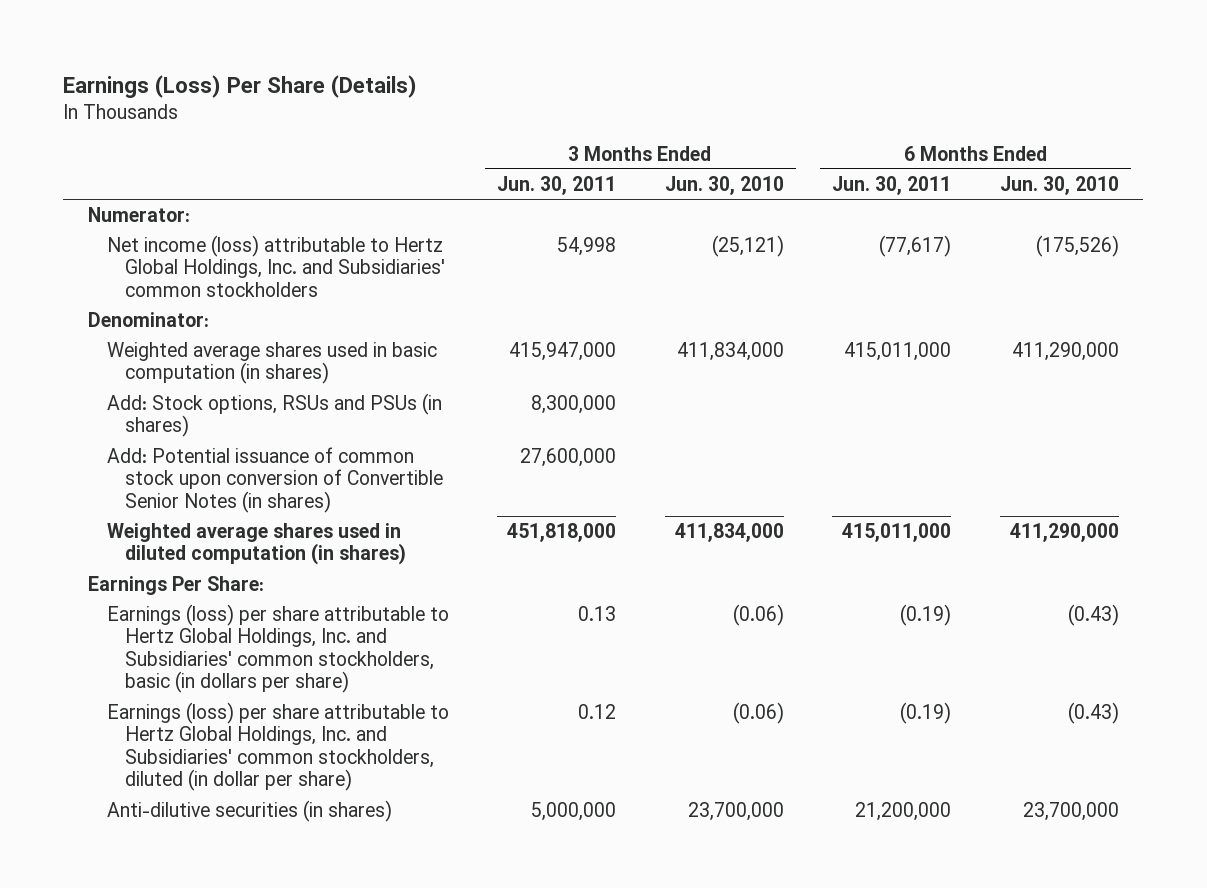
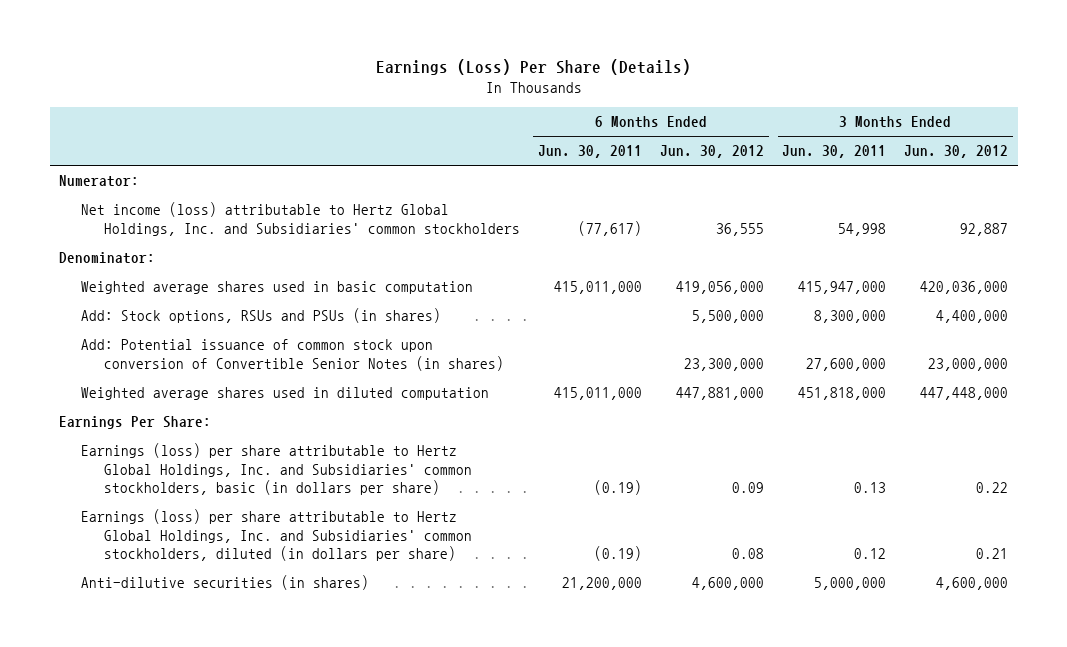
- | 3 Months Ended Jun. 30, 2011 | 3 Months Ended Jun. 30, 2010 | 6 Months Ended Jun. 30, 2011 | 6 Months Ended Jun. 30, 2010
+ | 6 Months Ended Jun. 30, 2011 | 6 Months Ended Jun. 30, 2012 | 3 Months Ended Jun. 30, 2011 | 3 Months Ended Jun. 30, 2012
- Weighted average shares used in basic computation (in shares) | 415,947,000 | 411,834,000 | 415,011,000 | 411,290,000
+ Weighted average shares used in basic computation | 415,011,000 | 419,056,000 | 415,947,000 | 420,036,000
- Weighted average shares used in diluted computation (in shares) | 451,818,000 | 411,834,000 | 415,011,000 | 411,290,000
+ Weighted average shares used in diluted computation | 415,011,000 | 447,881,000 | 451,818,000 | 447,448,000
- Earnings (loss) per share attributable to Hertz Global Holdings, Inc. and Subsidiaries' common stockholders, diluted (in dollar per share) | 0.12 | (0.06) | (0.19) | (0.43)
+ Earnings (loss) per share attributable to Hertz Global Holdings, Inc. and Subsidiaries' common stockholders, diluted (in dollars per share) | (0.19) | 0.08 | 0.12 | 0.21

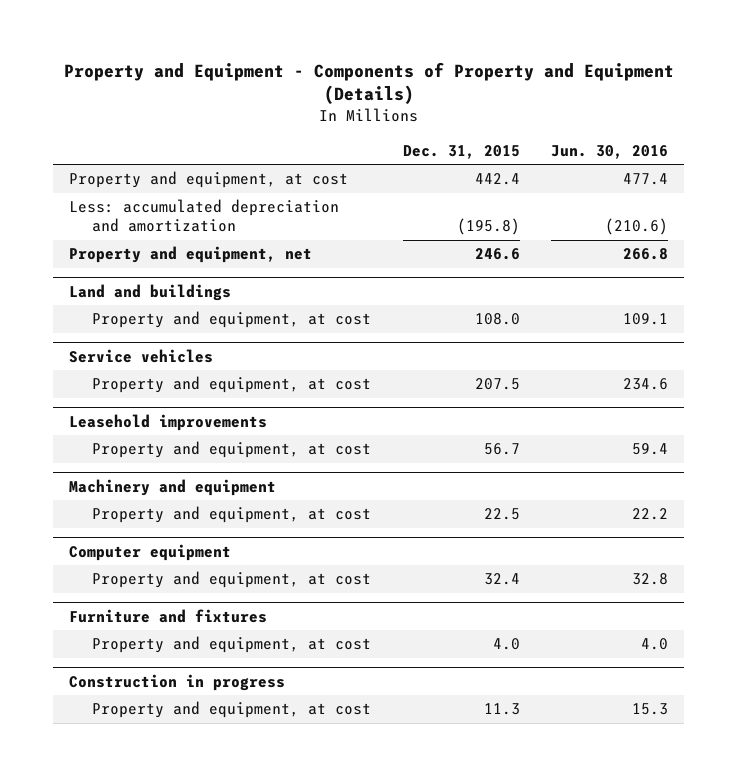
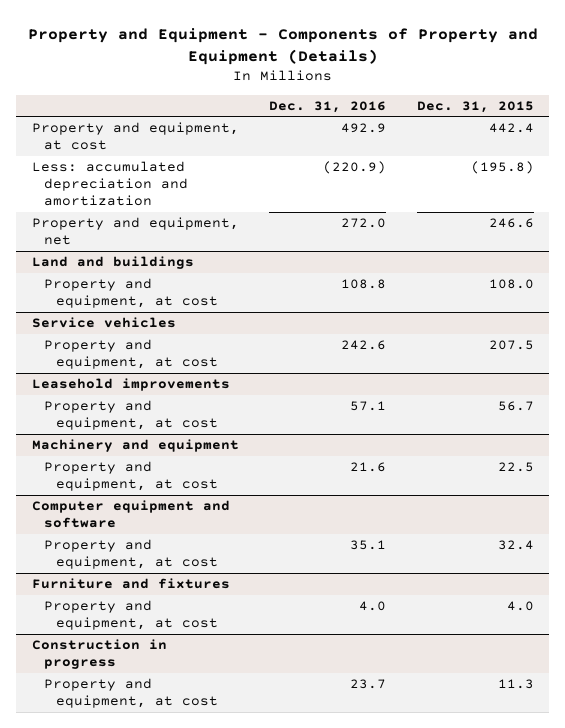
- | Dec. 31, 2015 | Jun. 30, 2016
+ | Dec. 31, 2016 | Dec. 31, 2015
- Computer equipment
+ Computer equipment and software

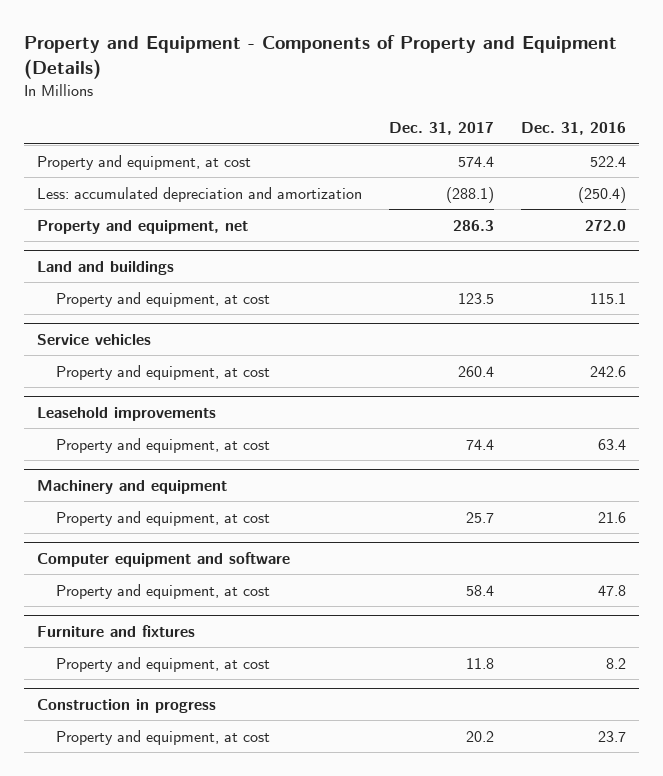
- | Dec. 31, 2016 | Dec. 31, 2015
+ | Dec. 31, 2017 | Dec. 31, 2016
- Property and equipment, at cost | 492.9 | 442.4
- Less: accumulated depreciation and amortization | (220.9) | (195.8)
+ Property and equipment, at cost | 574.4 | 522.4
+ Less: accumulated depreciation and amortization | (288.1) | (250.4)
@ Land and buildings
- Property and equipment, at cost | 108.8 | 108.0
+ Property and equipment, at cost | 123.5 | 115.1
@ Leasehold improvements
- Property and equipment, at cost | 57.1 | 56.7
+ Property and equipment, at cost | 74.4 | 63.4
@ Computer equipment and software
- Property and equipment, at cost | 35.1 | 32.4
+ Property and equipment, at cost | 58.4 | 47.8
@ Furniture and fixtures
- Property and equipment, at cost | 4.0 | 4.0
+ Property and equipment, at cost | 11.8 | 8.2

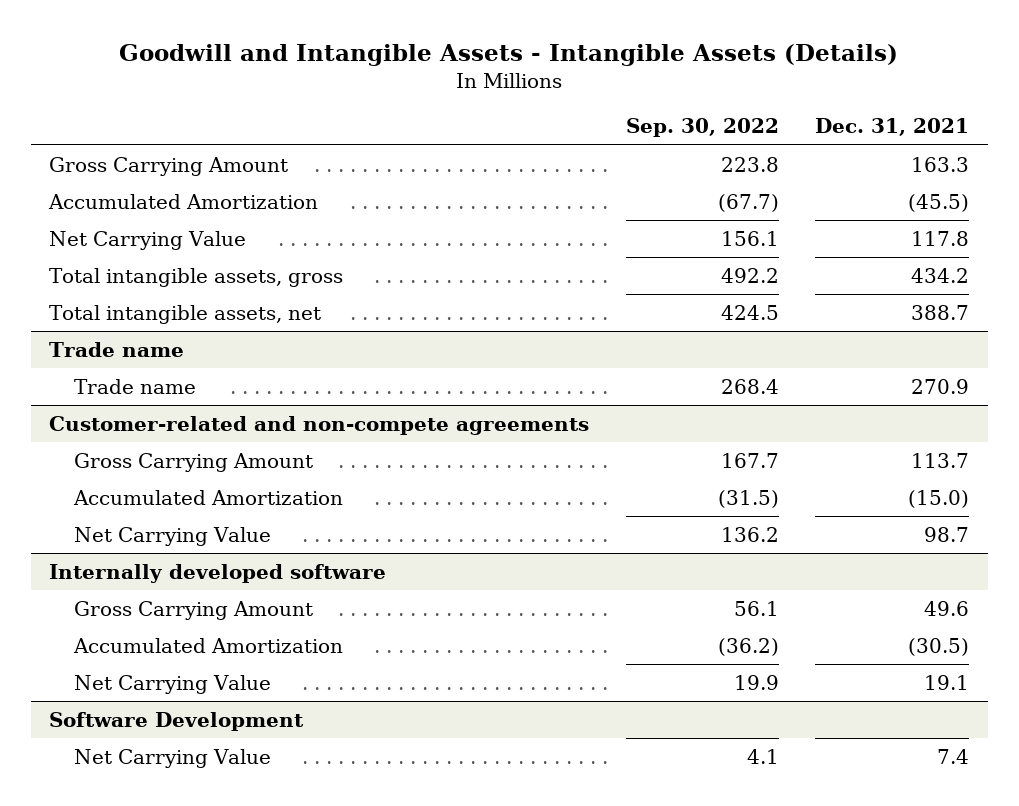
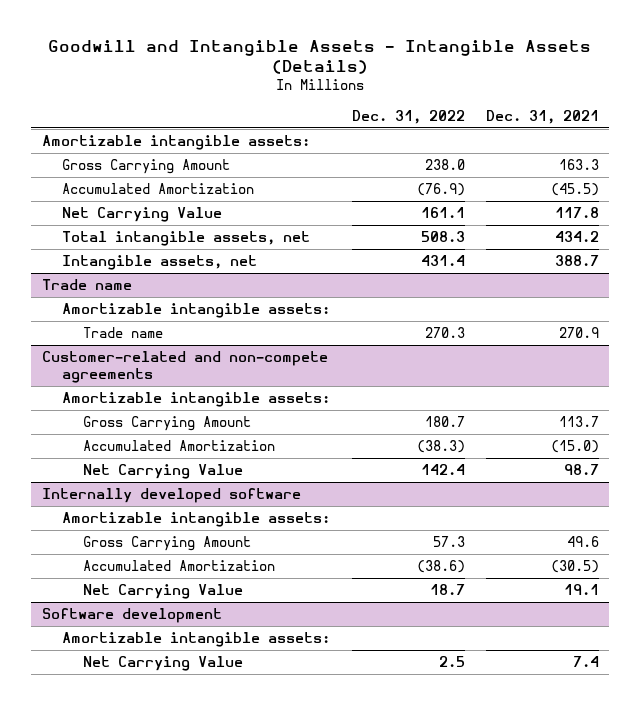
- | Sep. 30, 2022 | Dec. 31, 2021
+ | Dec. 31, 2022 | Dec. 31, 2021
+ Amortizable intangible assets:
- Total intangible assets, gross | 492.2 | 434.2
- Total intangible assets, net | 424.5 | 388.7
+ Total intangible assets, net | 508.3 | 434.2
+ Intangible assets, net | 431.4 | 388.7
@ Trade name
+ Amortizable intangible assets:
@ Customer-related and non-compete agreements
+ Amortizable intangible assets:
@ Internally developed software
+ Amortizable intangible assets:
- Software Development
+ Software development
+ Amortizable intangible assets:

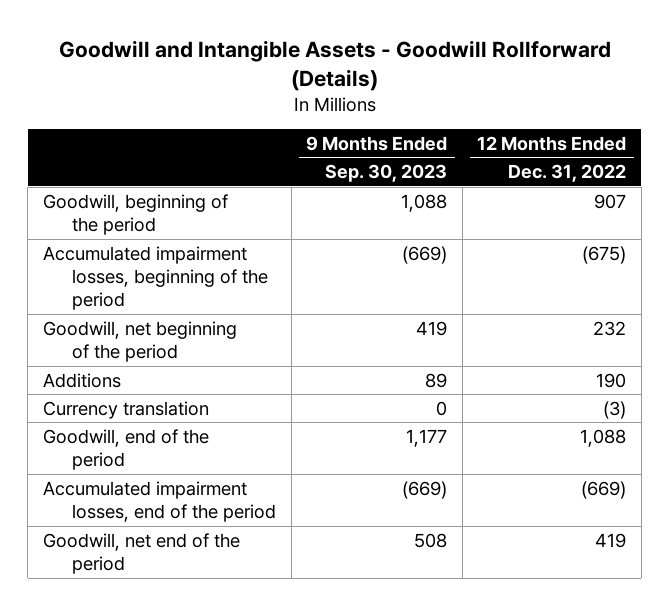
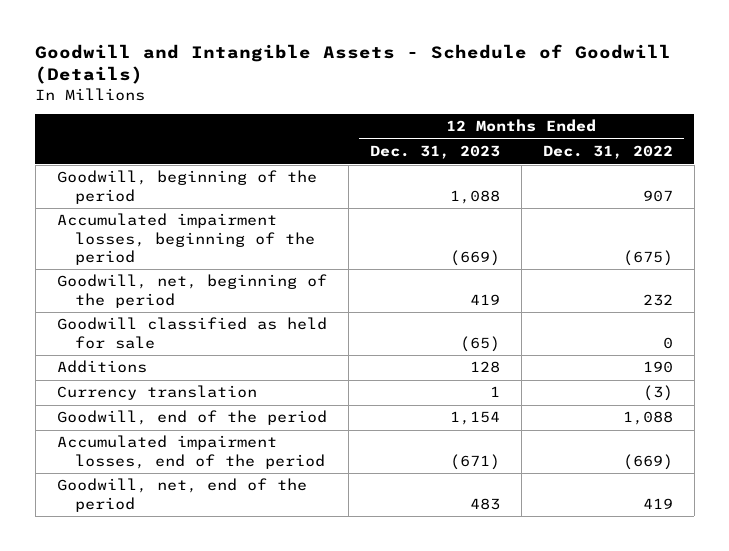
- Goodwill and Intangible Assets - Goodwill Rollforward (Details)
+ Goodwill and Intangible Assets - Schedule of Goodwill (Details)
- | 9 Months Ended Sep. 30, 2023 | 12 Months Ended Dec. 31, 2022
+ | 12 Months Ended Dec. 31, 2023 | 12 Months Ended Dec. 31, 2022
- Goodwill, net beginning of the period | 419 | 232
+ Goodwill, net, beginning of the period | 419 | 232
+ Goodwill classified as held for sale | (65) | 0
- Goodwill, net end of the period | 508 | 419
+ Goodwill, net, end of the period | 483 | 419

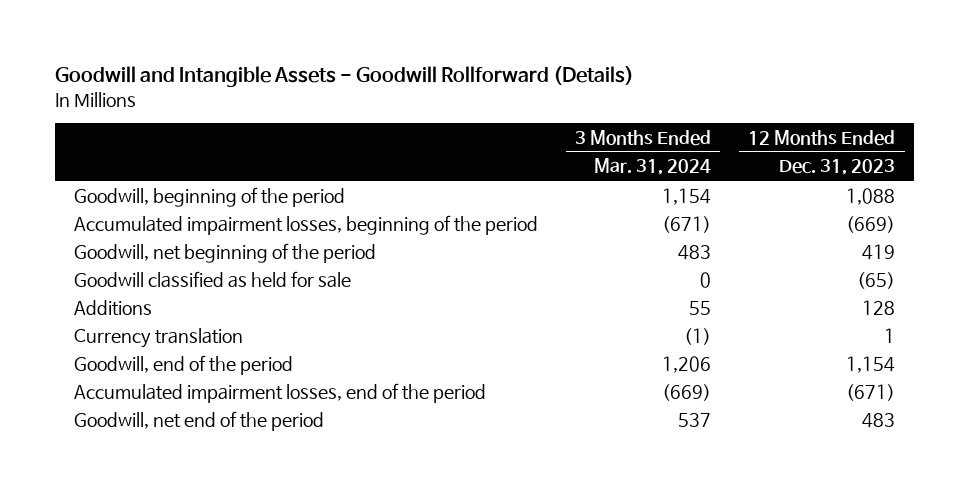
- Goodwill and Intangible Assets - Schedule of Goodwill (Details)
+ Goodwill and Intangible Assets - Goodwill Rollforward (Details)
- | 12 Months Ended Dec. 31, 2023 | 12 Months Ended Dec. 31, 2022
+ | 3 Months Ended Mar. 31, 2024 | 12 Months Ended Dec. 31, 2023
- Goodwill, net, beginning of the period | 419 | 232
+ Goodwill, net beginning of the period | 483 | 419
- Goodwill, net, end of the period | 483 | 419
+ Goodwill, net end of the period | 537 | 483

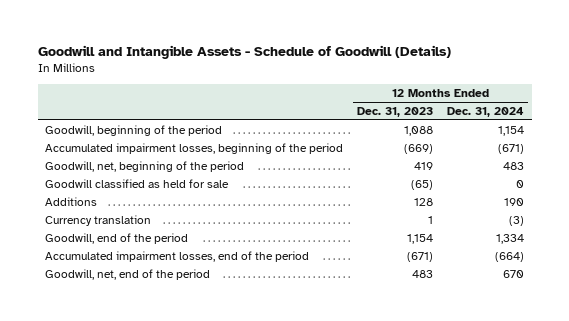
- Goodwill and Intangible Assets - Goodwill Rollforward (Details)
+ Goodwill and Intangible Assets - Schedule of Goodwill (Details)
- | 3 Months Ended Mar. 31, 2024 | 12 Months Ended Dec. 31, 2023
+ | 12 Months Ended Dec. 31, 2023 | 12 Months Ended Dec. 31, 2024
- Goodwill, net beginning of the period | 483 | 419
+ Goodwill, net, beginning of the period | 419 | 483
- Goodwill, net end of the period | 537 | 483
+ Goodwill, net, end of the period | 483 | 670

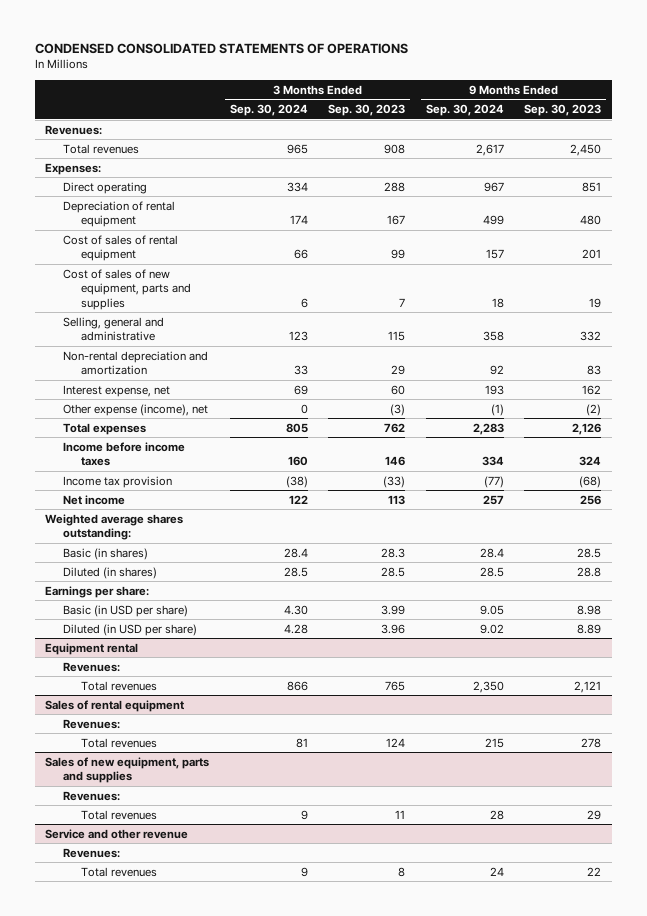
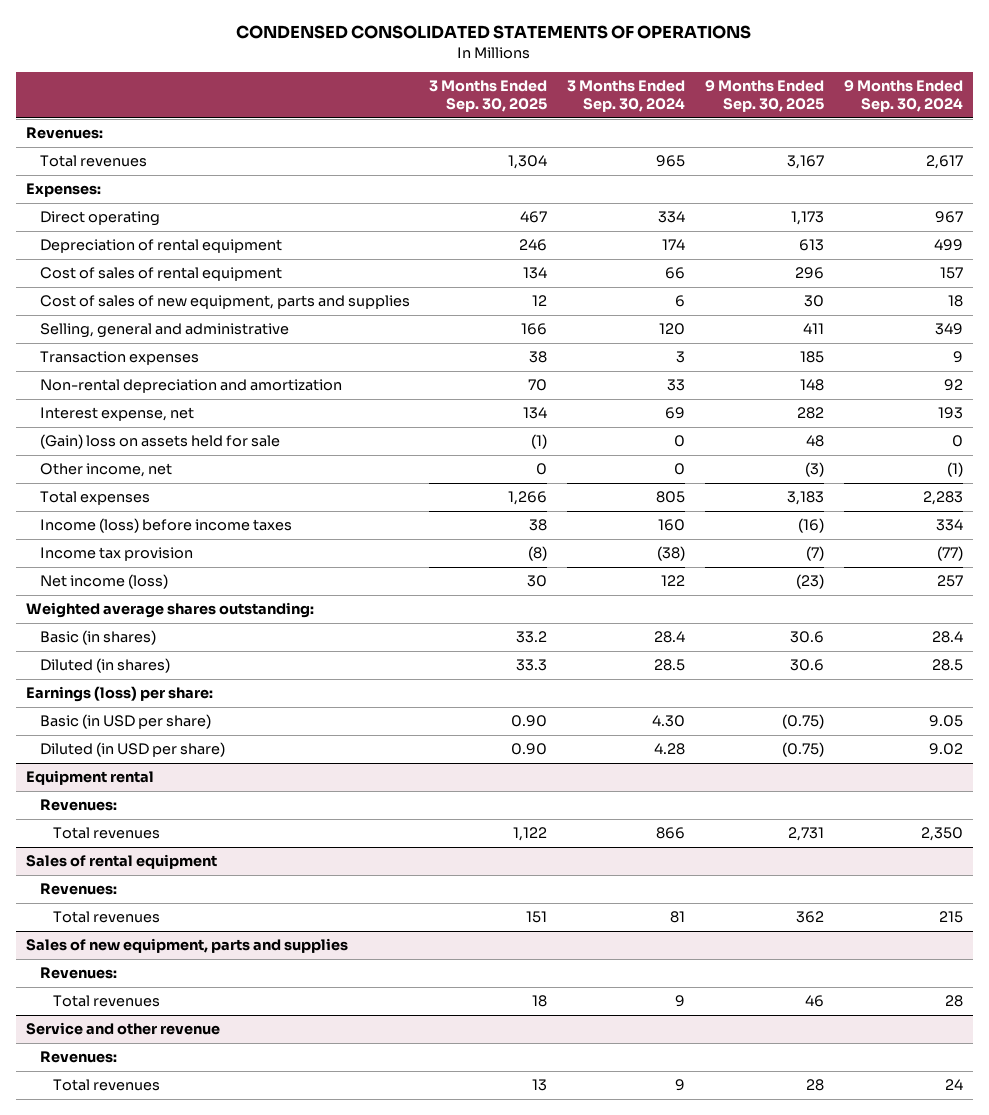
- | 3 Months Ended Sep. 30, 2024 | 3 Months Ended Sep. 30, 2023 | 9 Months Ended Sep. 30, 2024 | 9 Months Ended Sep. 30, 2023
+ | 3 Months Ended Sep. 30, 2025 | 3 Months Ended Sep. 30, 2024 | 9 Months Ended Sep. 30, 2025 | 9 Months Ended Sep. 30, 2024
- Selling, general and administrative | 123 | 115 | 358 | 332
+ Selling, general and administrative | 166 | 120 | 411 | 349
+ Transaction expenses | 38 | 3 | 185 | 9
- Other expense (income), net | 0 | (3) | (1) | (2)
+ (Gain) loss on assets held for sale | (1) | 0 | 48 | 0
+ Other income, net | 0 | 0 | (3) | (1)
- Income before income taxes | 160 | 146 | 334 | 324
+ Income (loss) before income taxes | 38 | 160 | (16) | 334
- Net income | 122 | 113 | 257 | 256
+ Net income (loss) | 30 | 122 | (23) | 257
- Earnings per share:
+ Earnings (loss) per share:

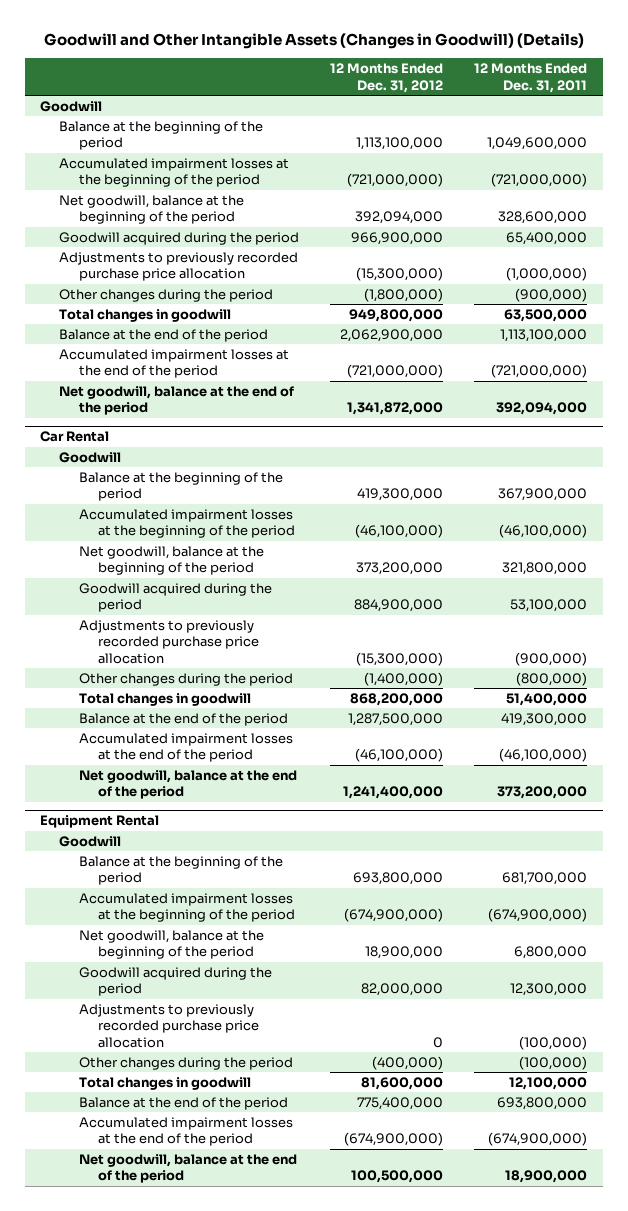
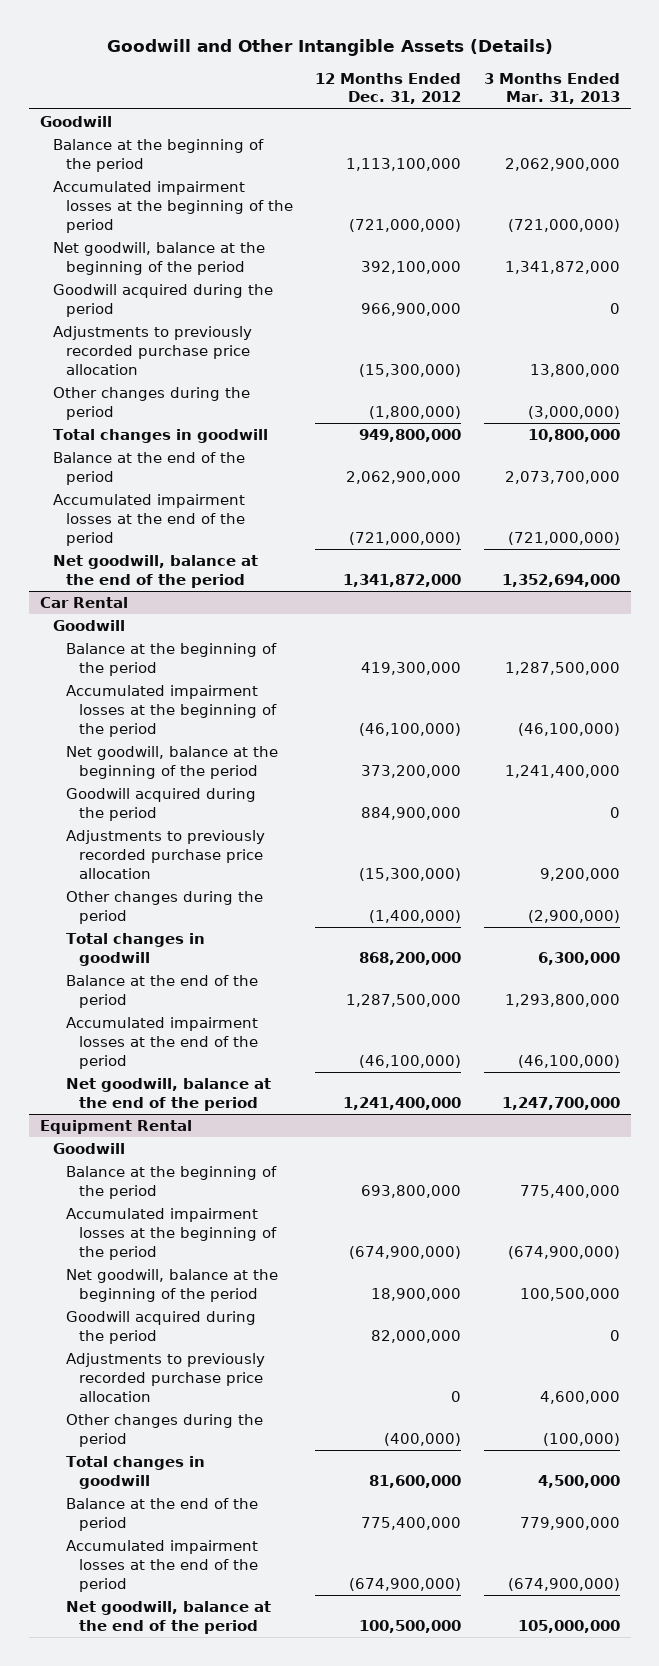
- Goodwill and Other Intangible Assets (Changes in Goodwill) (Details)
+ Goodwill and Other Intangible Assets (Details)
- | 12 Months Ended Dec. 31, 2012 | 12 Months Ended Dec. 31, 2011
+ | 12 Months Ended Dec. 31, 2012 | 3 Months Ended Mar. 31, 2013
- Net goodwill, balance at the beginning of the period | 392,094,000 | 328,600,000
+ Net goodwill, balance at the beginning of the period | 392,100,000 | 1,341,872,000

